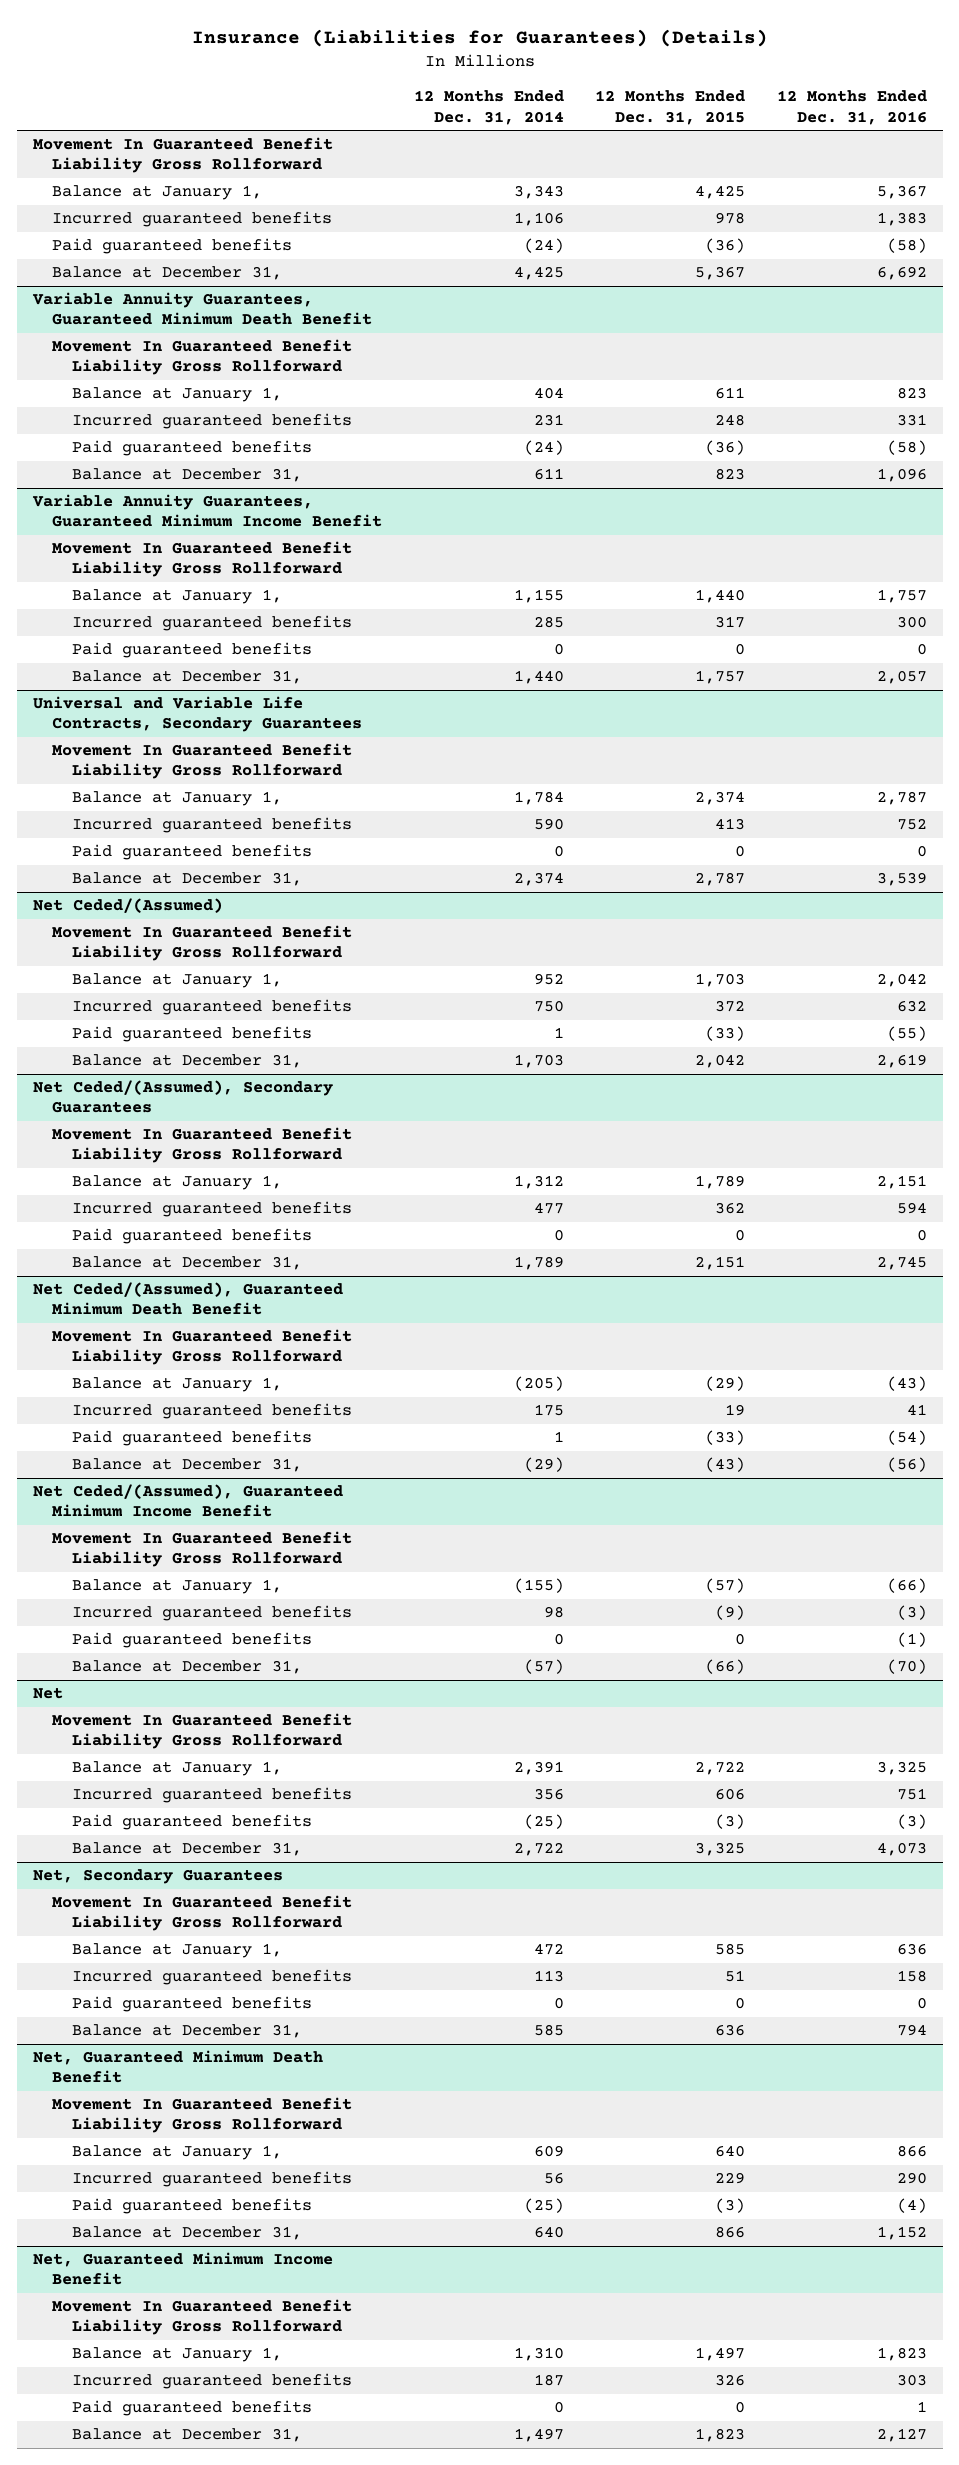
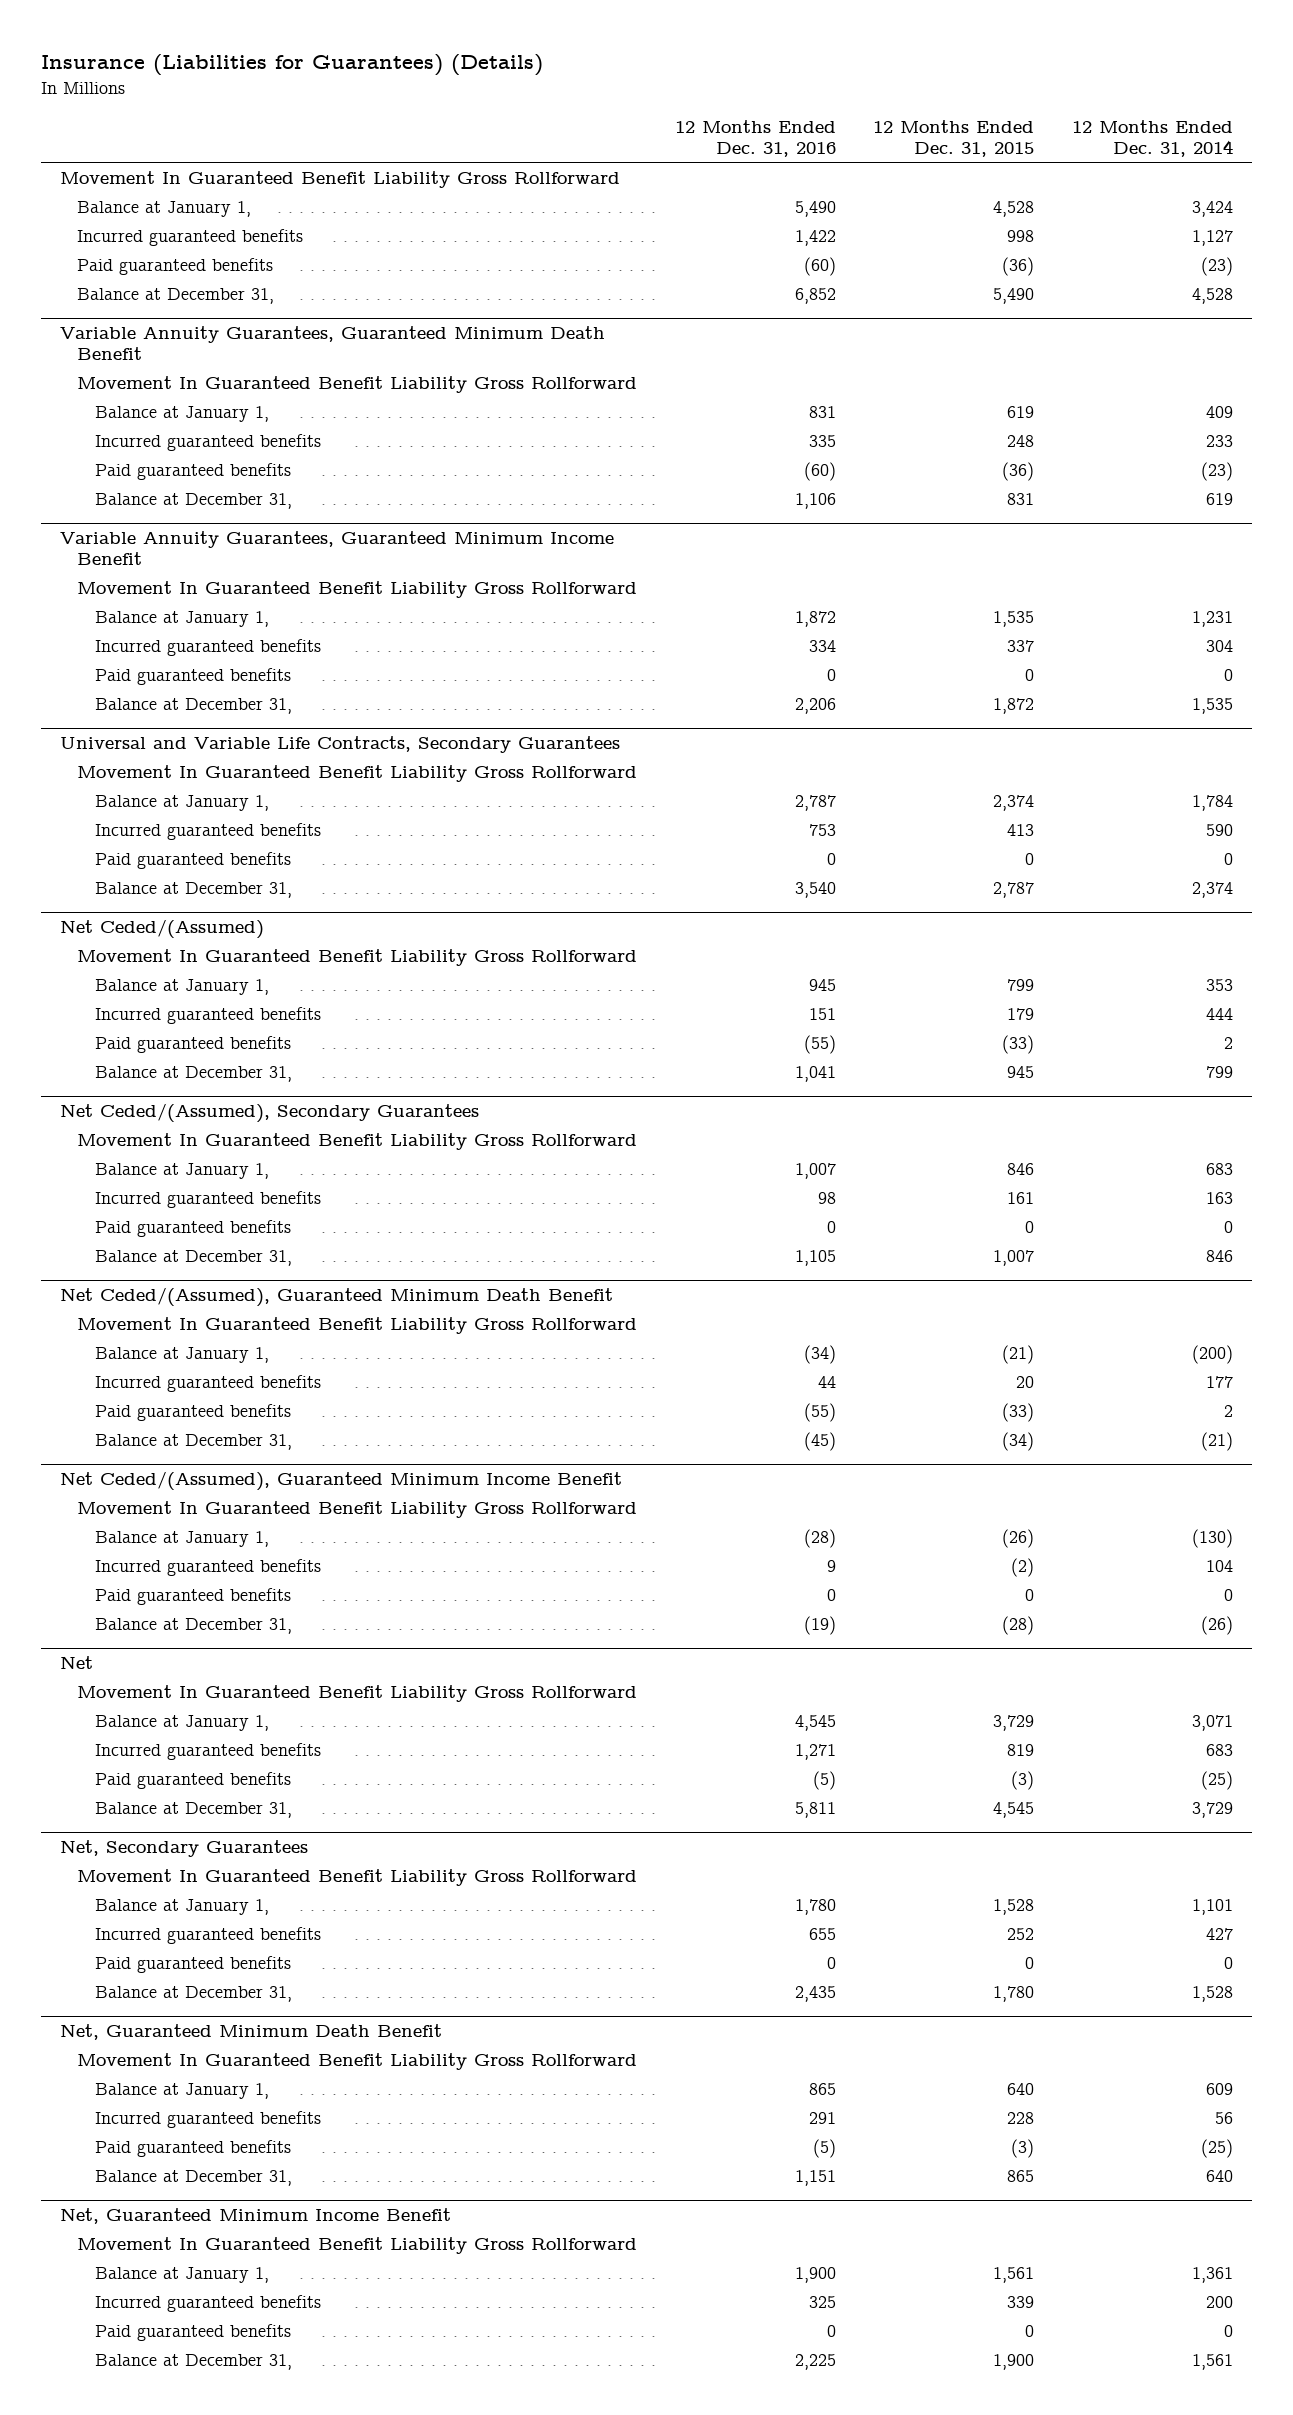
- | 12 Months Ended Dec. 31, 2014 | 12 Months Ended Dec. 31, 2015 | 12 Months Ended Dec. 31, 2016
+ | 12 Months Ended Dec. 31, 2016 | 12 Months Ended Dec. 31, 2015 | 12 Months Ended Dec. 31, 2014
- Balance at January 1, | 3,343 | 4,425 | 5,367
- Incurred guaranteed benefits | 1,106 | 978 | 1,383
- Paid guaranteed benefits | (24) | (36) | (58)
- Balance at December 31, | 4,425 | 5,367 | 6,692
+ Balance at January 1, | 5,490 | 4,528 | 3,424
+ Incurred guaranteed benefits | 1,422 | 998 | 1,127
+ Paid guaranteed benefits | (60) | (36) | (23)
+ Balance at December 31, | 6,852 | 5,490 | 4,528
@ Variable Annuity Guarantees, Guaranteed Minimum Death Benefit
- Balance at January 1, | 404 | 611 | 823
- Incurred guaranteed benefits | 231 | 248 | 331
- Paid guaranteed benefits | (24) | (36) | (58)
- Balance at December 31, | 611 | 823 | 1,096
+ Balance at January 1, | 831 | 619 | 409
+ Incurred guaranteed benefits | 335 | 248 | 233
+ Paid guaranteed benefits | (60) | (36) | (23)
+ Balance at December 31, | 1,106 | 831 | 619
@ Variable Annuity Guarantees, Guaranteed Minimum Income Benefit
- Balance at January 1, | 1,155 | 1,440 | 1,757
- Incurred guaranteed benefits | 285 | 317 | 300
+ Balance at January 1, | 1,872 | 1,535 | 1,231
+ Incurred guaranteed benefits | 334 | 337 | 304
- Balance at December 31, | 1,440 | 1,757 | 2,057
+ Balance at December 31, | 2,206 | 1,872 | 1,535
@ Universal and Variable Life Contracts, Secondary Guarantees
- Incurred guaranteed benefits | 590 | 413 | 752
+ Incurred guaranteed benefits | 753 | 413 | 590
- Balance at December 31, | 2,374 | 2,787 | 3,539
+ Balance at December 31, | 3,540 | 2,787 | 2,374
@ Net Ceded/(Assumed)
- Balance at January 1, | 952 | 1,703 | 2,042
- Incurred guaranteed benefits | 750 | 372 | 632
- Paid guaranteed benefits | 1 | (33) | (55)
- Balance at December 31, | 1,703 | 2,042 | 2,619
+ Balance at January 1, | 945 | 799 | 353
+ Incurred guaranteed benefits | 151 | 179 | 444
+ Paid guaranteed benefits | (55) | (33) | 2
+ Balance at December 31, | 1,041 | 945 | 799
@ Net Ceded/(Assumed), Secondary Guarantees
- Balance at January 1, | 1,312 | 1,789 | 2,151
- Incurred guaranteed benefits | 477 | 362 | 594
+ Balance at January 1, | 1,007 | 846 | 683
+ Incurred guaranteed benefits | 98 | 161 | 163
- Balance at December 31, | 1,789 | 2,151 | 2,745
+ Balance at December 31, | 1,105 | 1,007 | 846
@ Net Ceded/(Assumed), Guaranteed Minimum Death Benefit
- Balance at January 1, | (205) | (29) | (43)
- Incurred guaranteed benefits | 175 | 19 | 41
- Paid guaranteed benefits | 1 | (33) | (54)
- Balance at December 31, | (29) | (43) | (56)
+ Balance at January 1, | (34) | (21) | (200)
+ Incurred guaranteed benefits | 44 | 20 | 177
+ Paid guaranteed benefits | (55) | (33) | 2
+ Balance at December 31, | (45) | (34) | (21)
@ Net Ceded/(Assumed), Guaranteed Minimum Income Benefit
- Balance at January 1, | (155) | (57) | (66)
- Incurred guaranteed benefits | 98 | (9) | (3)
- Paid guaranteed benefits | 0 | 0 | (1)
- Balance at December 31, | (57) | (66) | (70)
+ Balance at January 1, | (28) | (26) | (130)
+ Incurred guaranteed benefits | 9 | (2) | 104
+ Paid guaranteed benefits | 0 | 0 | 0
+ Balance at December 31, | (19) | (28) | (26)
@ Net
- Balance at January 1, | 2,391 | 2,722 | 3,325
- Incurred guaranteed benefits | 356 | 606 | 751
- Paid guaranteed benefits | (25) | (3) | (3)
- Balance at December 31, | 2,722 | 3,325 | 4,073
+ Balance at January 1, | 4,545 | 3,729 | 3,071
+ Incurred guaranteed benefits | 1,271 | 819 | 683
+ Paid guaranteed benefits | (5) | (3) | (25)
+ Balance at December 31, | 5,811 | 4,545 | 3,729
@ Net, Secondary Guarantees
- Balance at January 1, | 472 | 585 | 636
- Incurred guaranteed benefits | 113 | 51 | 158
+ Balance at January 1, | 1,780 | 1,528 | 1,101
+ Incurred guaranteed benefits | 655 | 252 | 427
- Balance at December 31, | 585 | 636 | 794
+ Balance at December 31, | 2,435 | 1,780 | 1,528
@ Net, Guaranteed Minimum Death Benefit
- Balance at January 1, | 609 | 640 | 866
- Incurred guaranteed benefits | 56 | 229 | 290
- Paid guaranteed benefits | (25) | (3) | (4)
- Balance at December 31, | 640 | 866 | 1,152
+ Balance at January 1, | 865 | 640 | 609
+ Incurred guaranteed benefits | 291 | 228 | 56
+ Paid guaranteed benefits | (5) | (3) | (25)
+ Balance at December 31, | 1,151 | 865 | 640
@ Net, Guaranteed Minimum Income Benefit
- Balance at January 1, | 1,310 | 1,497 | 1,823
- Incurred guaranteed benefits | 187 | 326 | 303
- Paid guaranteed benefits | 0 | 0 | 1
- Balance at December 31, | 1,497 | 1,823 | 2,127
+ Balance at January 1, | 1,900 | 1,561 | 1,361
+ Incurred guaranteed benefits | 325 | 339 | 200
+ Paid guaranteed benefits | 0 | 0 | 0
+ Balance at December 31, | 2,225 | 1,900 | 1,561

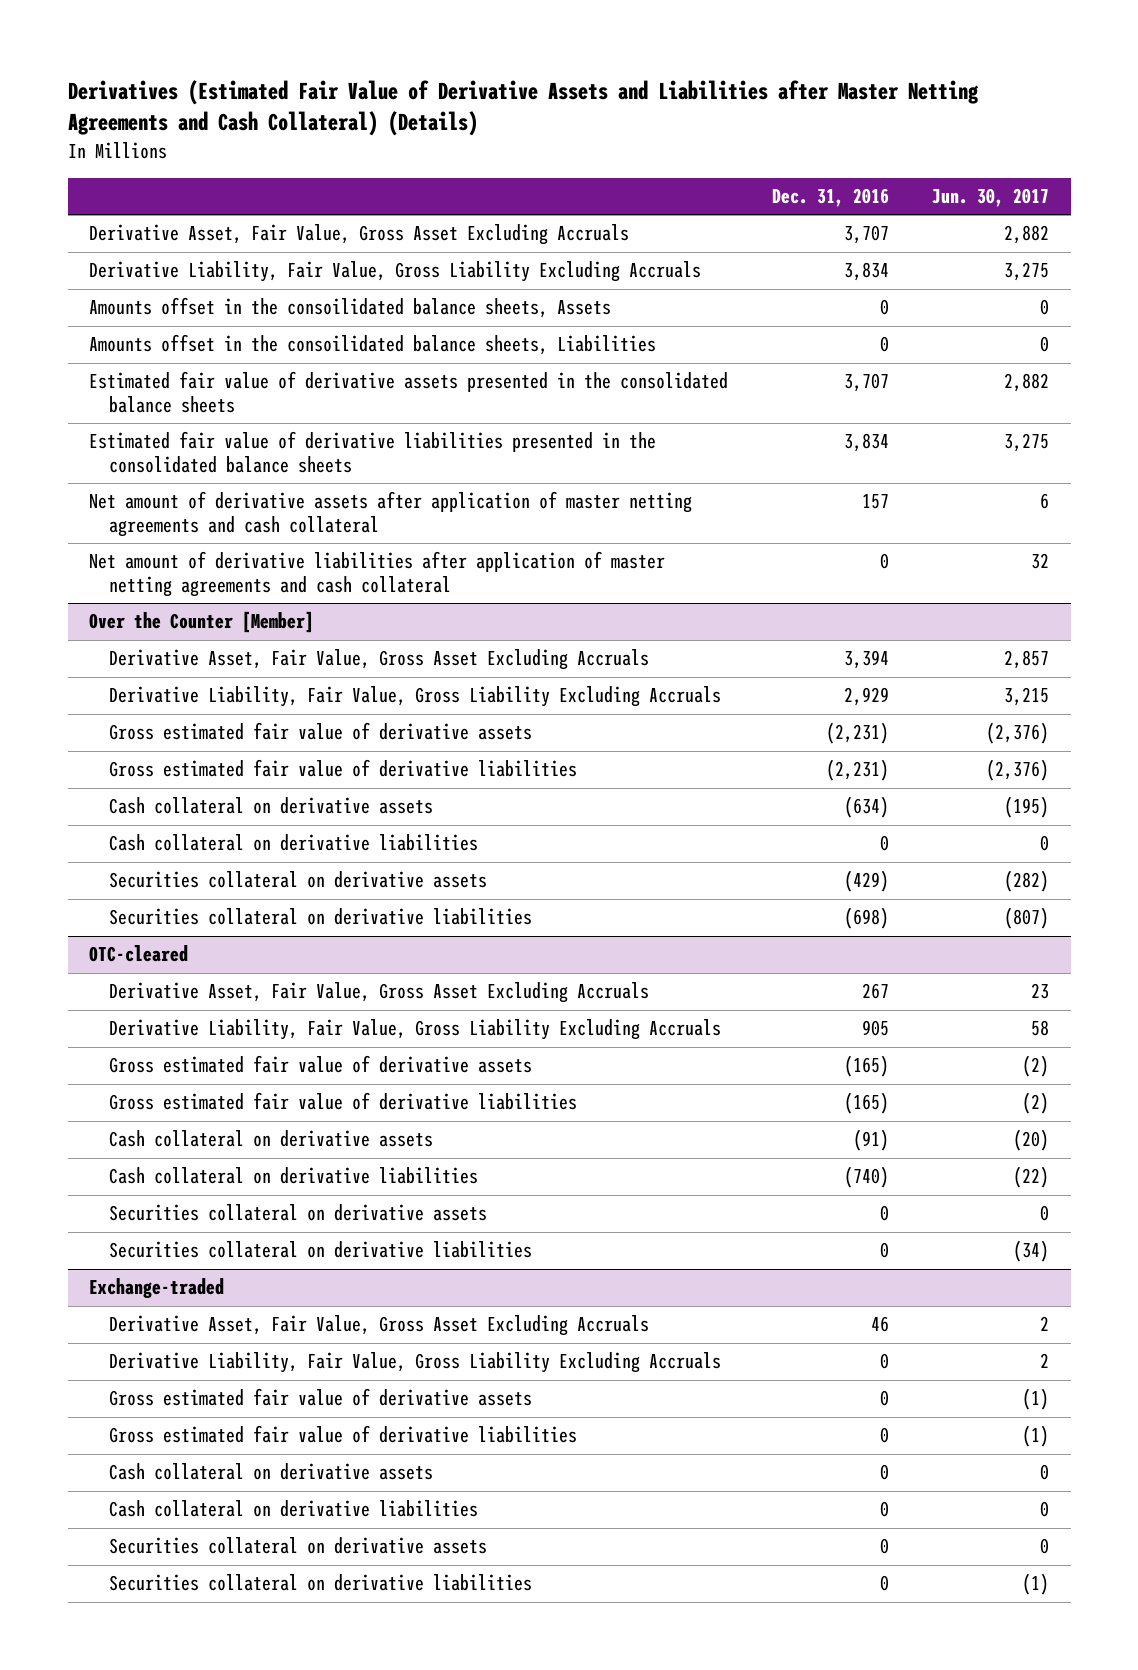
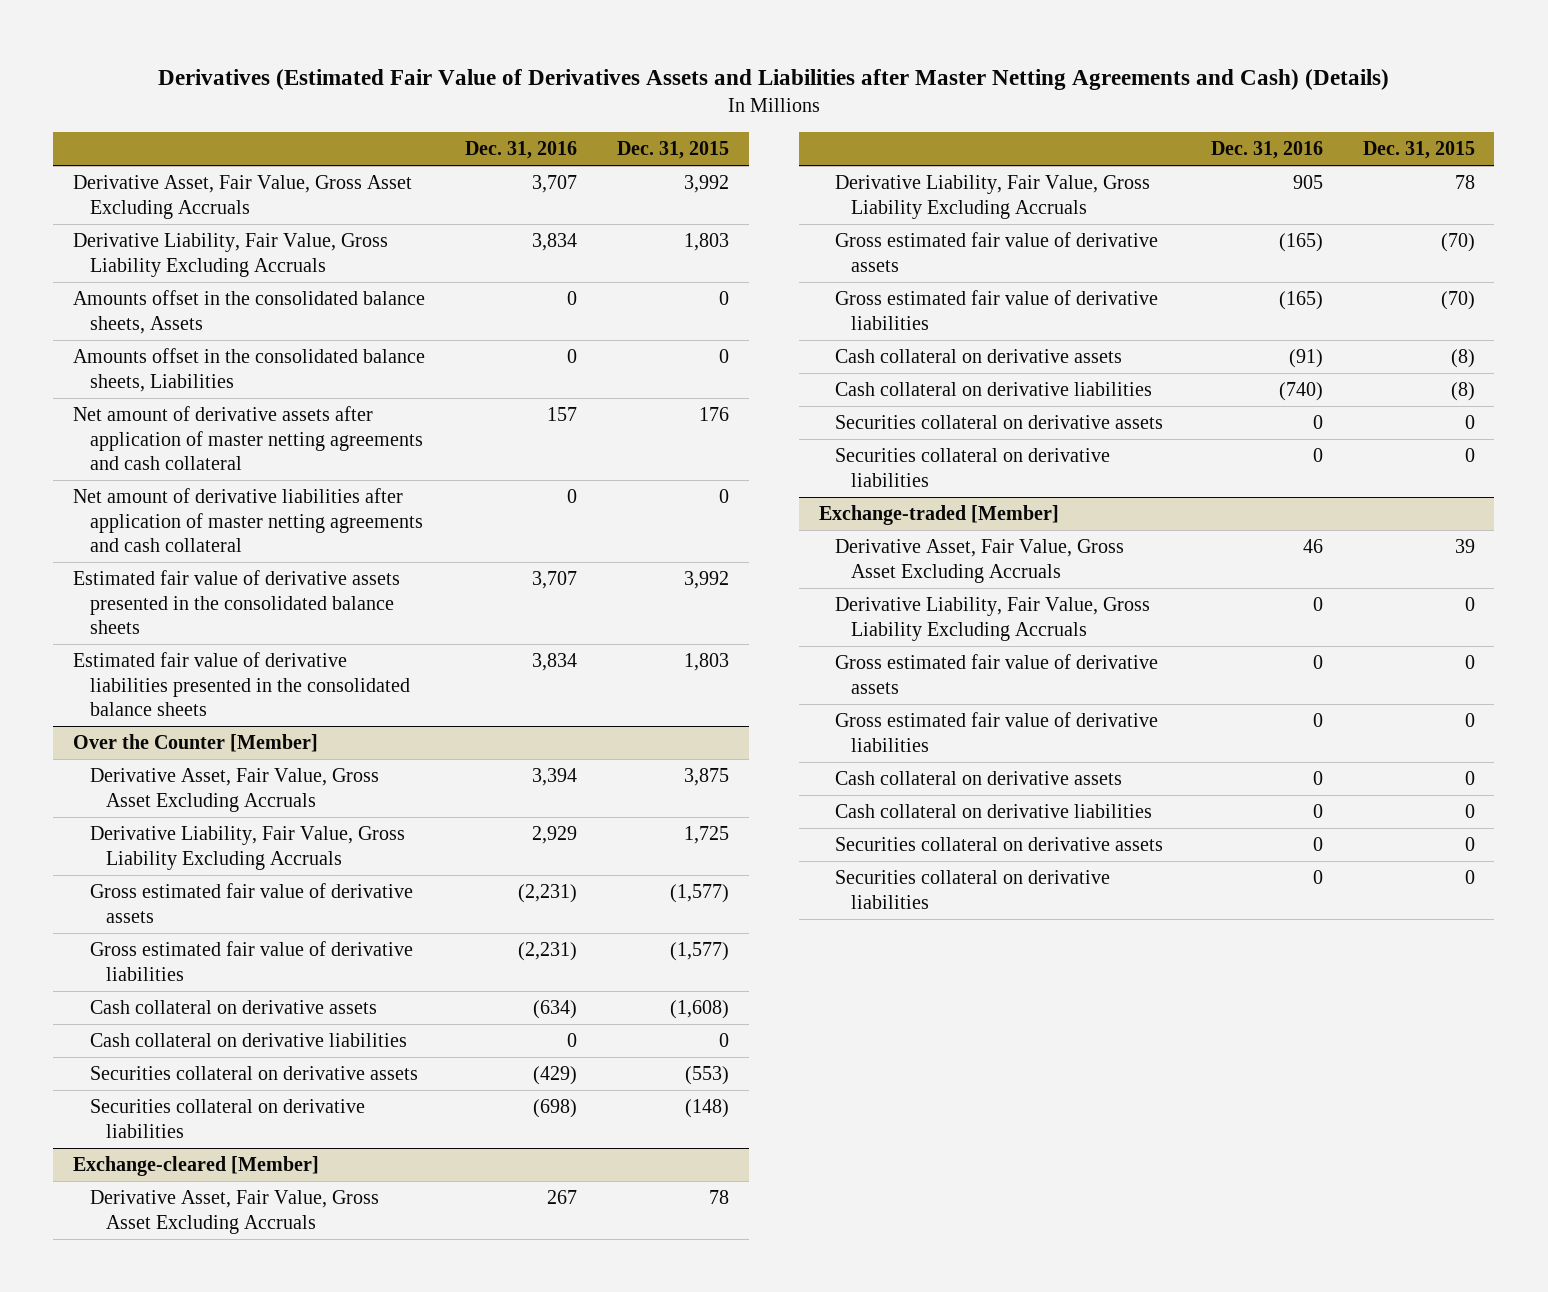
- Derivatives (Estimated Fair Value of Derivative Assets and Liabilities after Master Netting Agreements and Cash Collateral) (Details)
+ Derivatives (Estimated Fair Value of Derivatives Assets and Liabilities after Master Netting Agreements and Cash) (Details)
- | Dec. 31, 2016 | Jun. 30, 2017
+ | Dec. 31, 2016 | Dec. 31, 2015
- Amounts offset in the consoilidated balance sheets, Assets | 0 | 0
- Amounts offset in the consoilidated balance sheets, Liabilities | 0 | 0
+ Amounts offset in the consolidated balance sheets, Assets | 0 | 0
+ Amounts offset in the consolidated balance sheets, Liabilities | 0 | 0
moved down: Estimated fair value of derivative assets presented in the consolidated balance sheets | 3,707 | 3,992
moved down: Estimated fair value of derivative liabilities presented in the consolidated balance sheets | 3,834 | 1,803
- OTC-cleared
+ Exchange-cleared [Member]
- Exchange-traded
+ Exchange-traded [Member]

